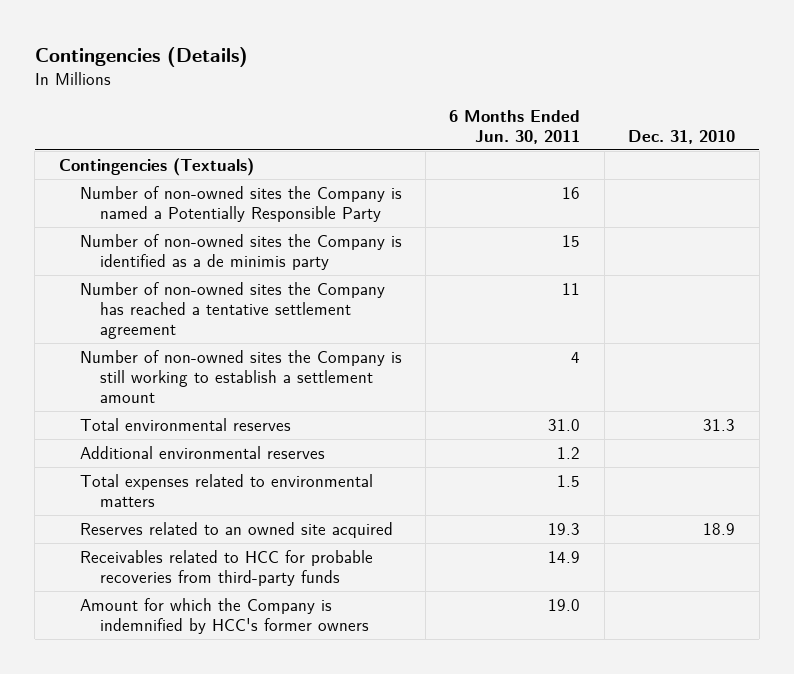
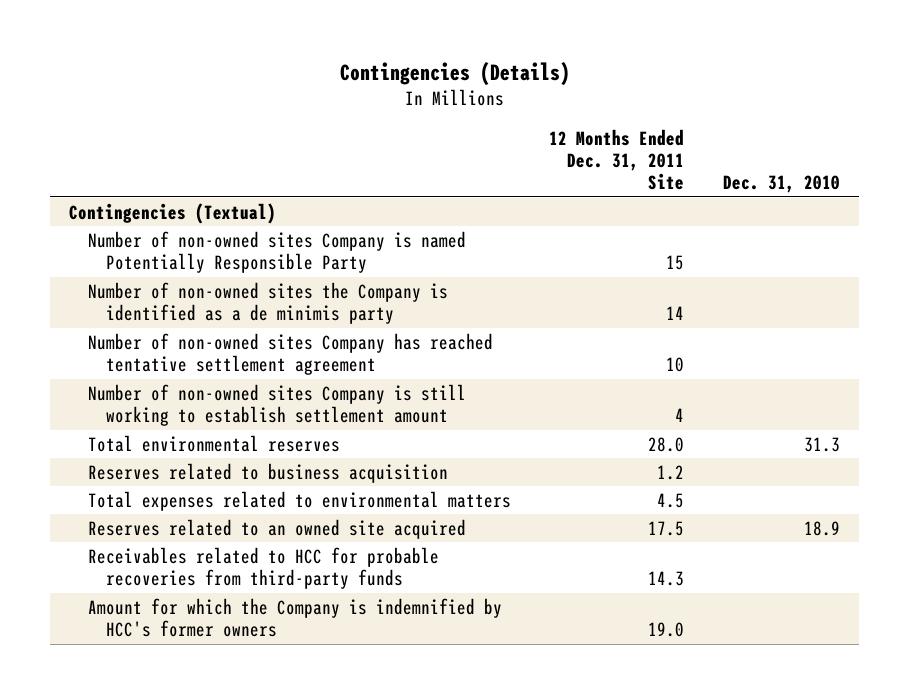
- | 6 Months Ended Jun. 30, 2011 | Dec. 31, 2010
+ | 12 Months Ended Dec. 31, 2011 Site | Dec. 31, 2010
- Contingencies (Textuals)
- Number of non-owned sites the Company is named a Potentially Responsible Party | 16 |
+ Contingencies (Textual)
+ Number of non-owned sites Company is named Potentially Responsible Party | 15 |
- Number of non-owned sites the Company has reached a tentative settlement agreement | 11 |
- Number of non-owned sites the Company is still working to establish a settlement amount | 4 |
+ Number of non-owned sites Company has reached tentative settlement agreement | 10 |
+ Number of non-owned sites Company is still working to establish settlement amount | 4 |
- Additional environmental reserves | 1.2 |
+ Reserves related to business acquisition | 1.2 |

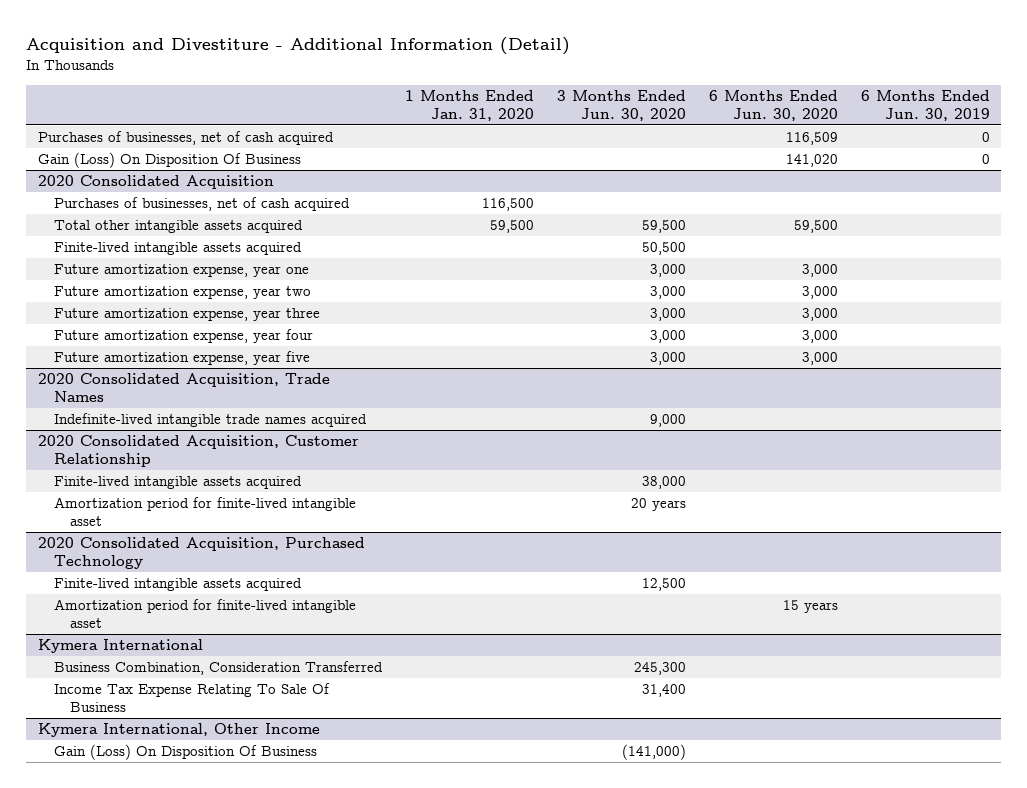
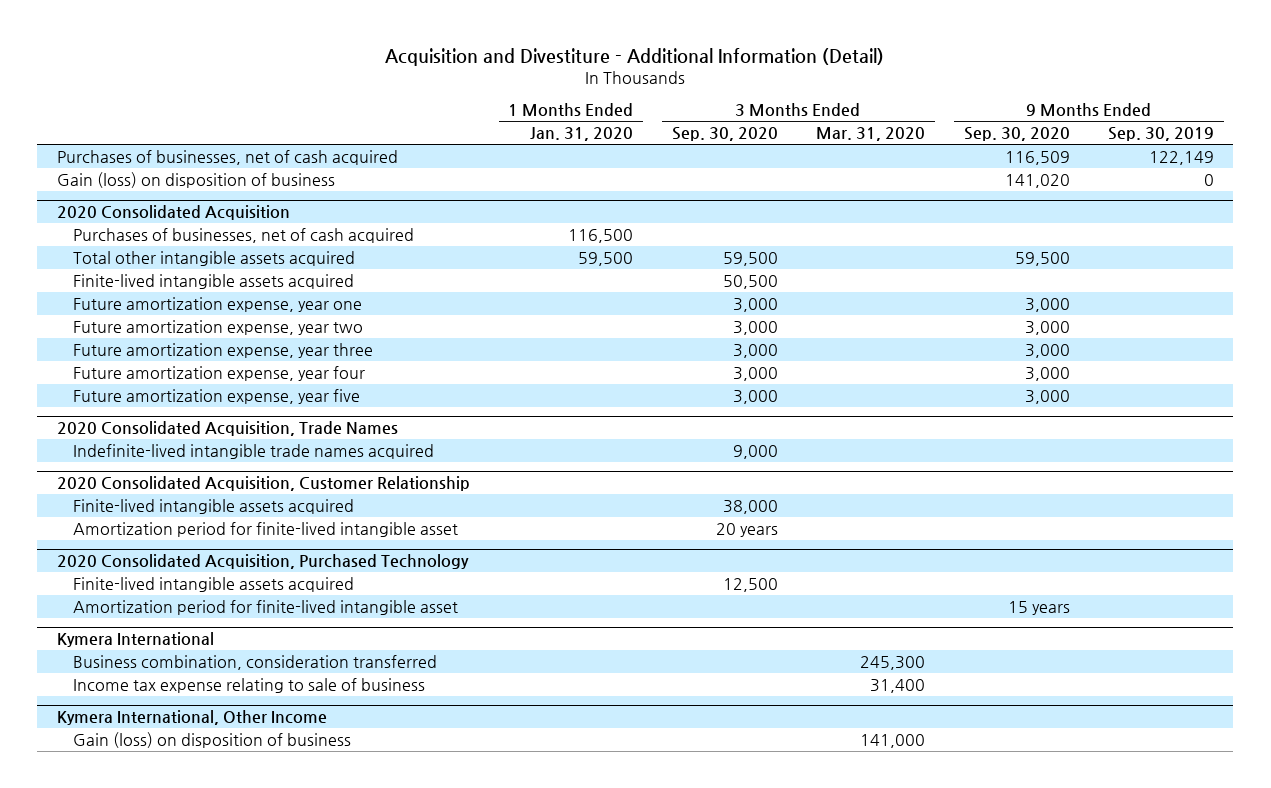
- | 1 Months Ended Jan. 31, 2020 | 3 Months Ended Jun. 30, 2020 | 6 Months Ended Jun. 30, 2020 | 6 Months Ended Jun. 30, 2019
+ | 1 Months Ended Jan. 31, 2020 | 3 Months Ended Sep. 30, 2020 | 3 Months Ended Mar. 31, 2020 | 9 Months Ended Sep. 30, 2020 | 9 Months Ended Sep. 30, 2019
- Gain (Loss) On Disposition Of Business | | | 141,020 | 0
+ Gain (loss) on disposition of business | | | | 141,020 | 0
@ Kymera International
- Business Combination, Consideration Transferred | | 245,300 | |
- Income Tax Expense Relating To Sale Of Business | | 31,400 | |
+ Business combination, consideration transferred | | | 245,300 | |
+ Income tax expense relating to sale of business | | | 31,400 | |
@ Kymera International, Other Income
- Gain (Loss) On Disposition Of Business | | (141,000) | |
+ Gain (loss) on disposition of business | | | 141,000 | |

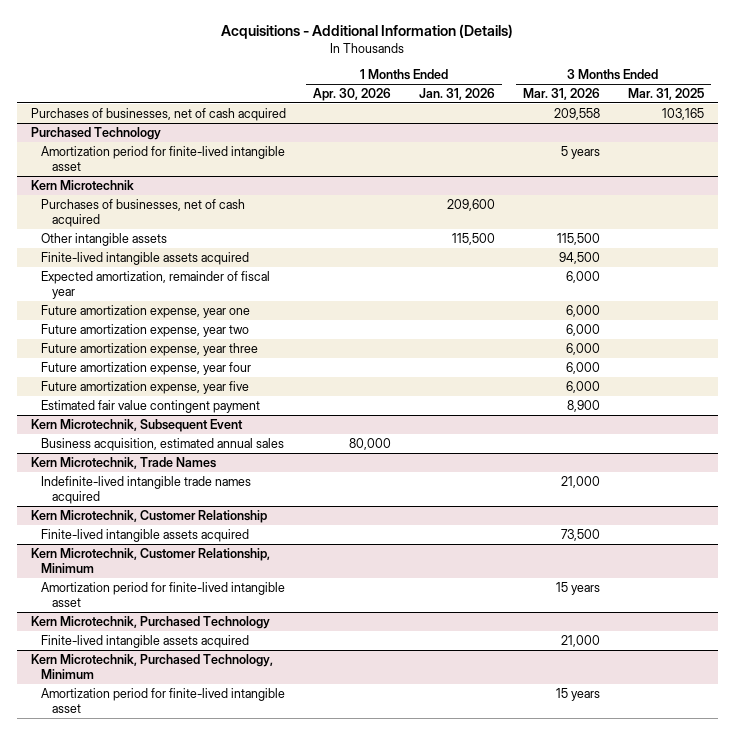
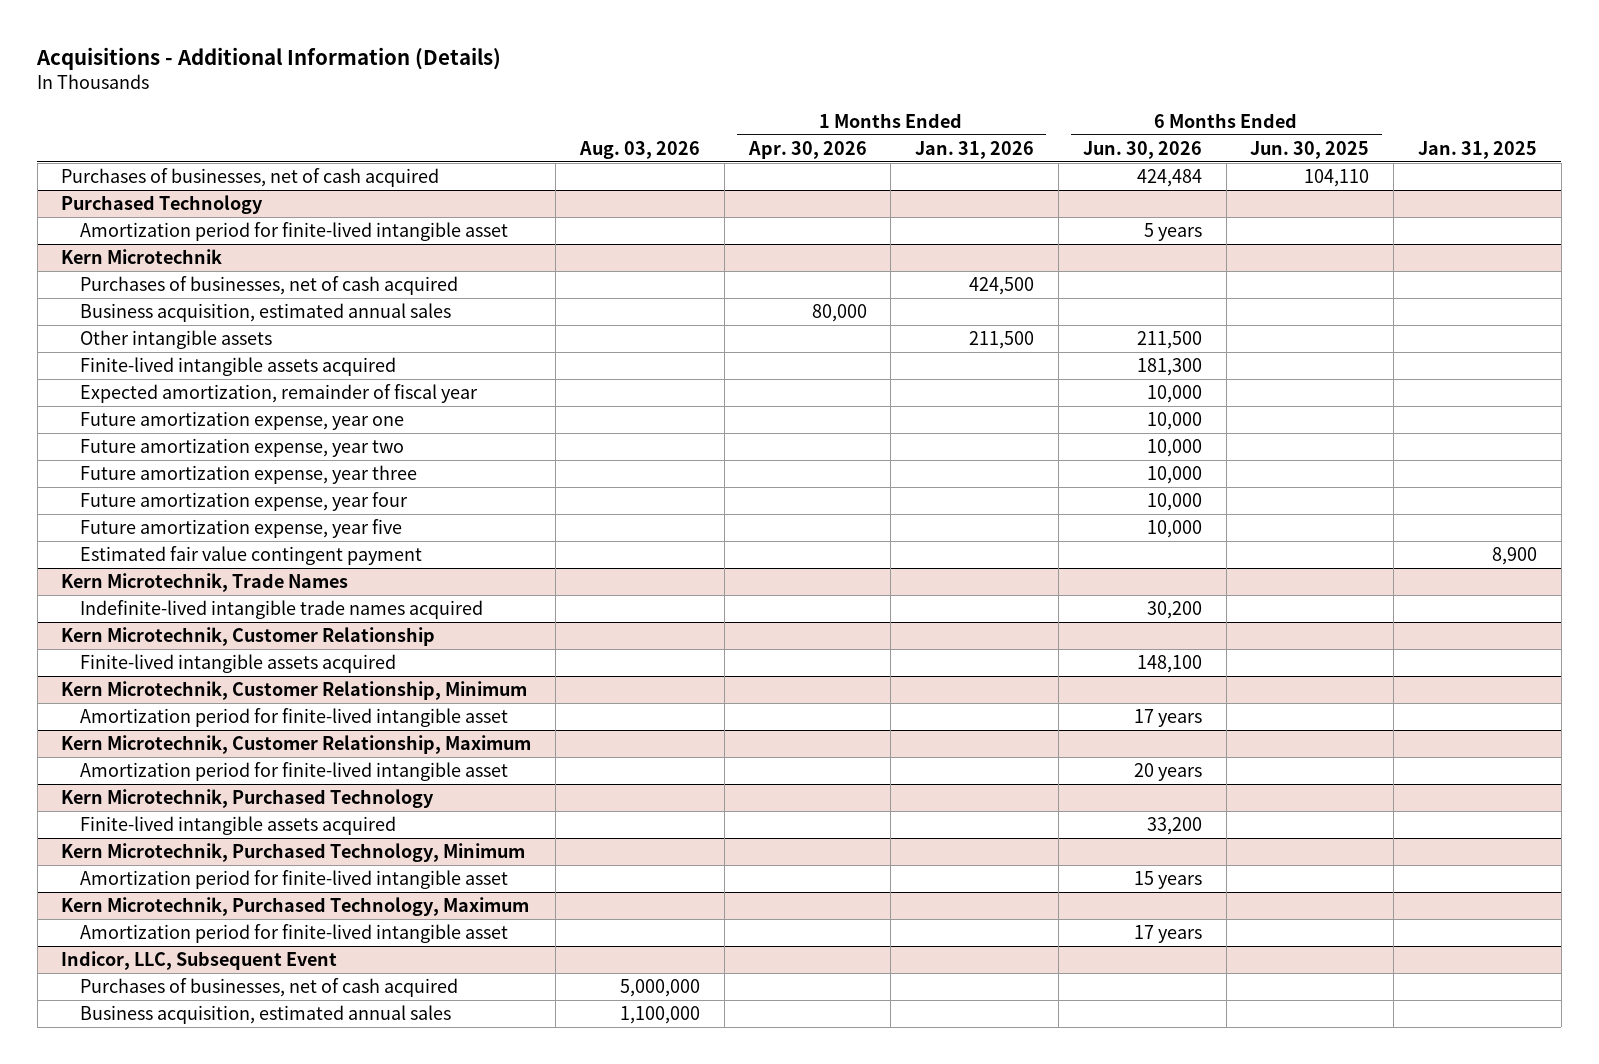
- | 1 Months Ended Apr. 30, 2026 | 1 Months Ended Jan. 31, 2026 | 3 Months Ended Mar. 31, 2026 | 3 Months Ended Mar. 31, 2025
+ | Aug. 03, 2026 | 1 Months Ended Apr. 30, 2026 | 1 Months Ended Jan. 31, 2026 | 6 Months Ended Jun. 30, 2026 | 6 Months Ended Jun. 30, 2025 | Jan. 31, 2025
@ Kern Microtechnik
- Purchases of businesses, net of cash acquired | | 209,600 | |
- Other intangible assets | | 115,500 | 115,500 |
+ Purchases of businesses, net of cash acquired | | | 424,500 | | |
+ Business acquisition, estimated annual sales | | 80,000 | | | |
+ Other intangible assets | | | 211,500 | 211,500 | |
- Kern Microtechnik, Subsequent Event
- Business acquisition, estimated annual sales | 80,000 | | |
+ Kern Microtechnik, Customer Relationship, Maximum
+ Amortization period for finite-lived intangible asset | | | | 20 years | |
+ Kern Microtechnik, Purchased Technology, Maximum
+ Amortization period for finite-lived intangible asset | | | | 17 years | |
+ Indicor, LLC, Subsequent Event
+ Purchases of businesses, net of cash acquired | 5,000,000 | | | | |
+ Business acquisition, estimated annual sales | 1,100,000 | | | | |

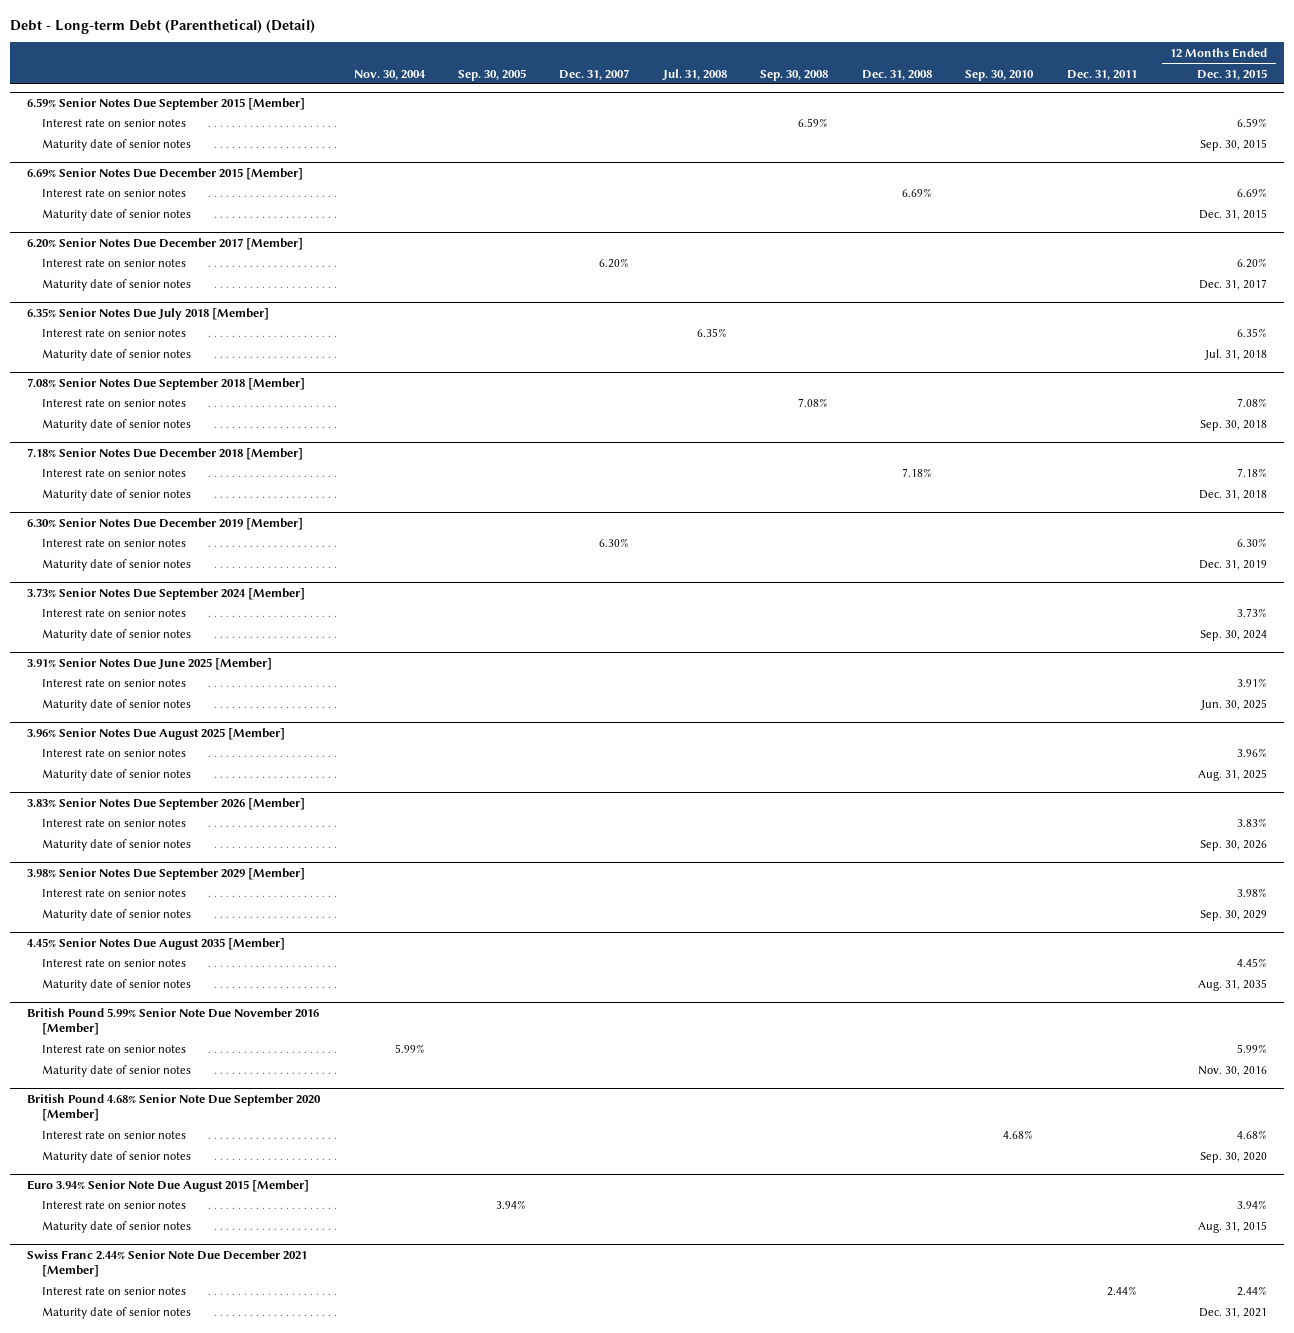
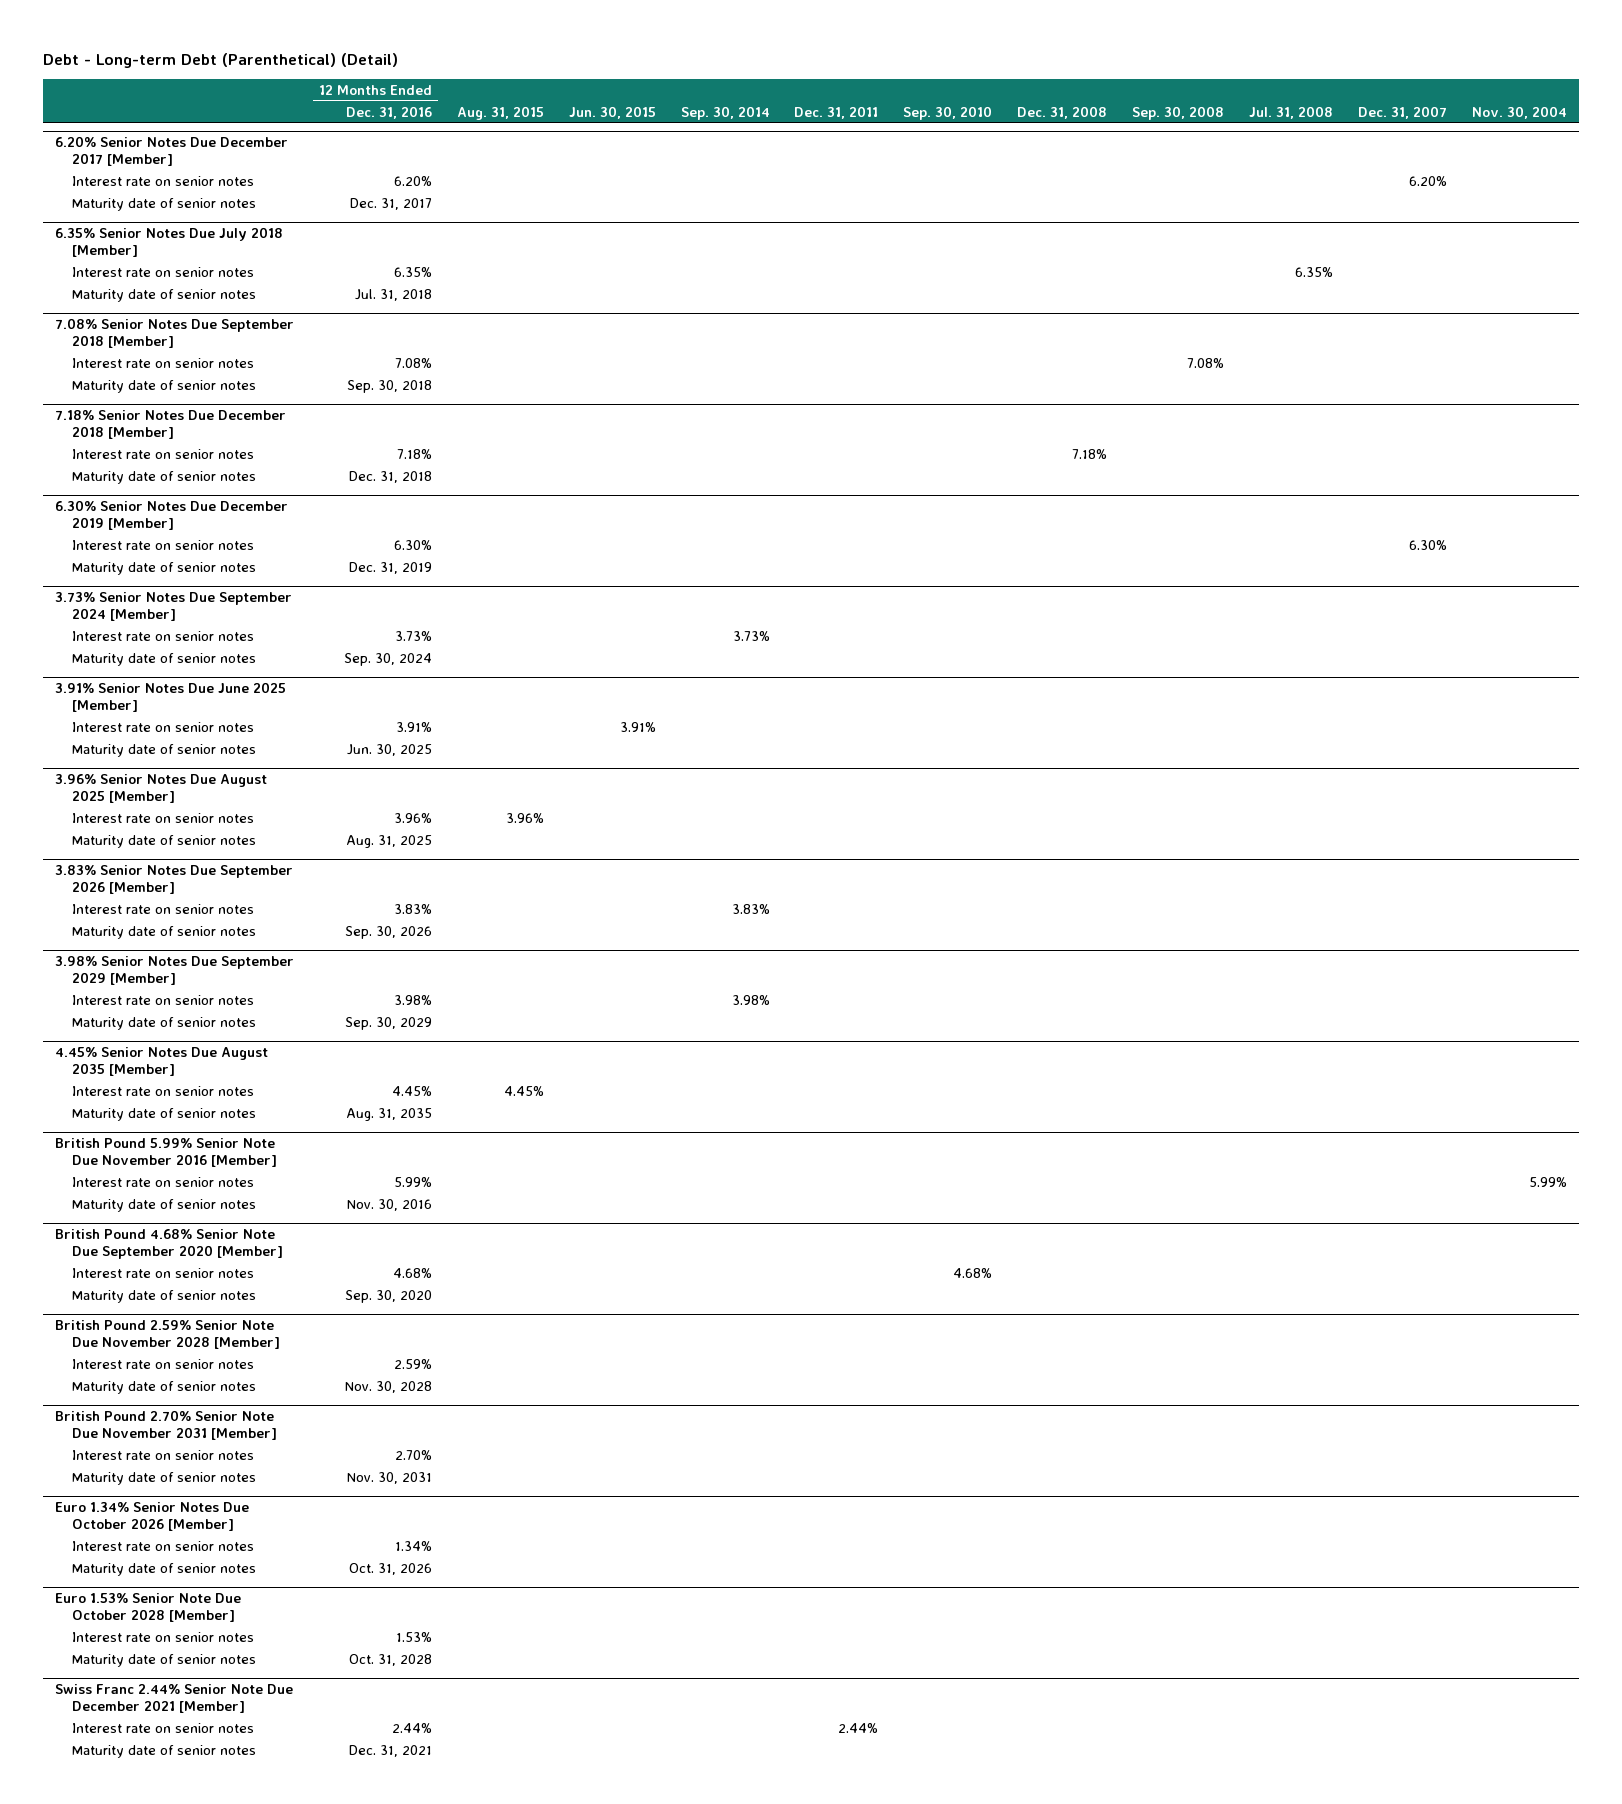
- | Nov. 30, 2004 | Sep. 30, 2005 | Dec. 31, 2007 | Jul. 31, 2008 | Sep. 30, 2008 | Dec. 31, 2008 | Sep. 30, 2010 | Dec. 31, 2011 | 12 Months Ended Dec. 31, 2015
+ | 12 Months Ended Dec. 31, 2016 | Aug. 31, 2015 | Jun. 30, 2015 | Sep. 30, 2014 | Dec. 31, 2011 | Sep. 30, 2010 | Dec. 31, 2008 | Sep. 30, 2008 | Jul. 31, 2008 | Dec. 31, 2007 | Nov. 30, 2004
- 6.59% Senior Notes Due September 2015 [Member]
- Interest rate on senior notes | | | | | 6.59% | | | | 6.59%
- Maturity date of senior notes | | | | | | | | | Sep. 30, 2015
- 6.69% Senior Notes Due December 2015 [Member]
- Interest rate on senior notes | | | | | | 6.69% | | | 6.69%
- Maturity date of senior notes | | | | | | | | | Dec. 31, 2015
- Euro 3.94% Senior Note Due August 2015 [Member]
- Interest rate on senior notes | | 3.94% | | | | | | | 3.94%
- Maturity date of senior notes | | | | | | | | | Aug. 31, 2015
+ British Pound 2.59% Senior Note Due November 2028 [Member]
+ Interest rate on senior notes | 2.59% | | | | | | | | | |
+ Maturity date of senior notes | Nov. 30, 2028 | | | | | | | | | |
+ British Pound 2.70% Senior Note Due November 2031 [Member]
+ Interest rate on senior notes | 2.70% | | | | | | | | | |
+ Maturity date of senior notes | Nov. 30, 2031 | | | | | | | | | |
+ Euro 1.34% Senior Notes Due October 2026 [Member]
+ Interest rate on senior notes | 1.34% | | | | | | | | | |
+ Maturity date of senior notes | Oct. 31, 2026 | | | | | | | | | |
+ Euro 1.53% Senior Note Due October 2028 [Member]
+ Interest rate on senior notes | 1.53% | | | | | | | | | |
+ Maturity date of senior notes | Oct. 31, 2028 | | | | | | | | | |

